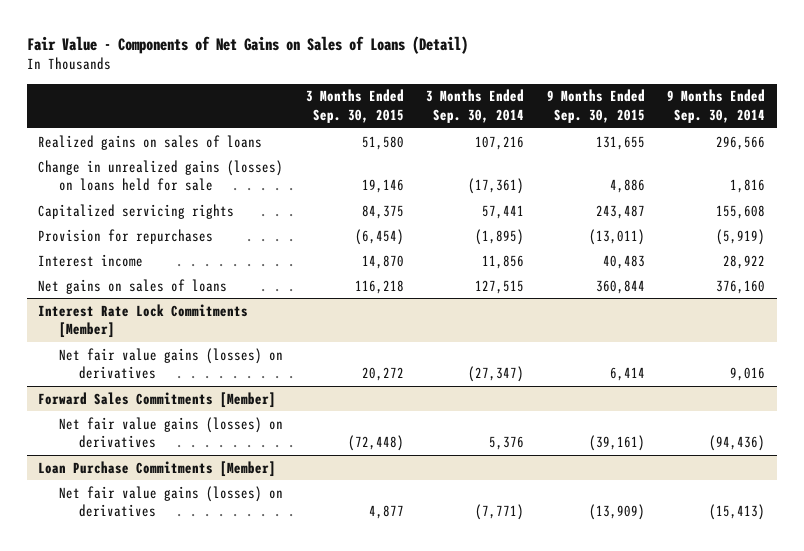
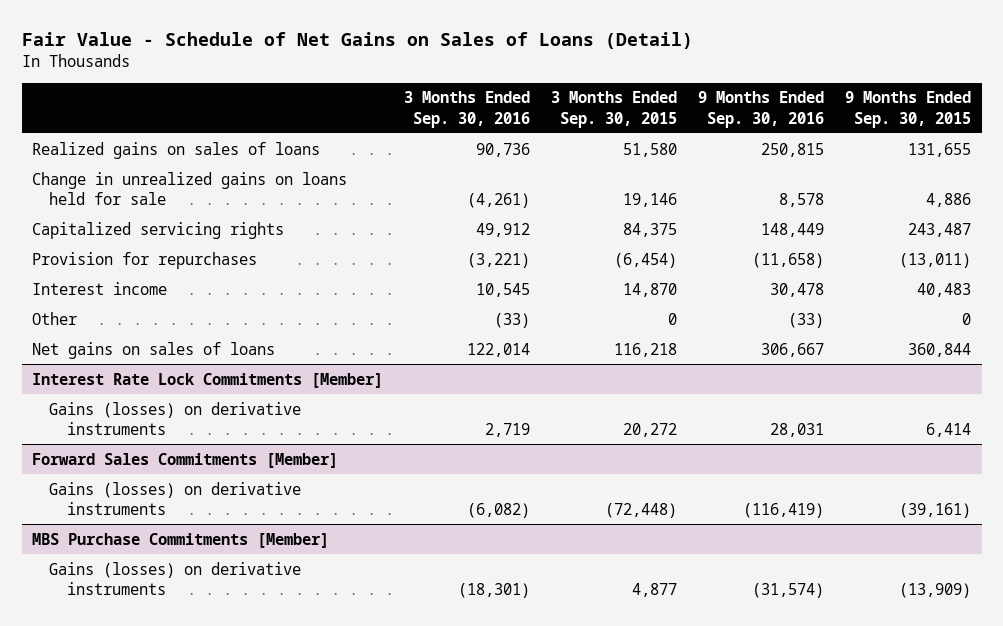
- Fair Value - Components of Net Gains on Sales of Loans (Detail)
+ Fair Value - Schedule of Net Gains on Sales of Loans (Detail)
- | 3 Months Ended Sep. 30, 2015 | 3 Months Ended Sep. 30, 2014 | 9 Months Ended Sep. 30, 2015 | 9 Months Ended Sep. 30, 2014
+ | 3 Months Ended Sep. 30, 2016 | 3 Months Ended Sep. 30, 2015 | 9 Months Ended Sep. 30, 2016 | 9 Months Ended Sep. 30, 2015
- Change in unrealized gains (losses) on loans held for sale | 19,146 | (17,361) | 4,886 | 1,816
+ Change in unrealized gains on loans held for sale | (4,261) | 19,146 | 8,578 | 4,886
+ Other | (33) | 0 | (33) | 0
@ Interest Rate Lock Commitments [Member]
- Net fair value gains (losses) on derivatives | 20,272 | (27,347) | 6,414 | 9,016
+ Gains (losses) on derivative instruments | 2,719 | 20,272 | 28,031 | 6,414
@ Forward Sales Commitments [Member]
- Net fair value gains (losses) on derivatives | (72,448) | 5,376 | (39,161) | (94,436)
- Loan Purchase Commitments [Member]
- Net fair value gains (losses) on derivatives | 4,877 | (7,771) | (13,909) | (15,413)
@ Forward Sales Commitments [Member]
+ Gains (losses) on derivative instruments | (6,082) | (72,448) | (116,419) | (39,161)
+ MBS Purchase Commitments [Member]
+ Gains (losses) on derivative instruments | (18,301) | 4,877 | (31,574) | (13,909)

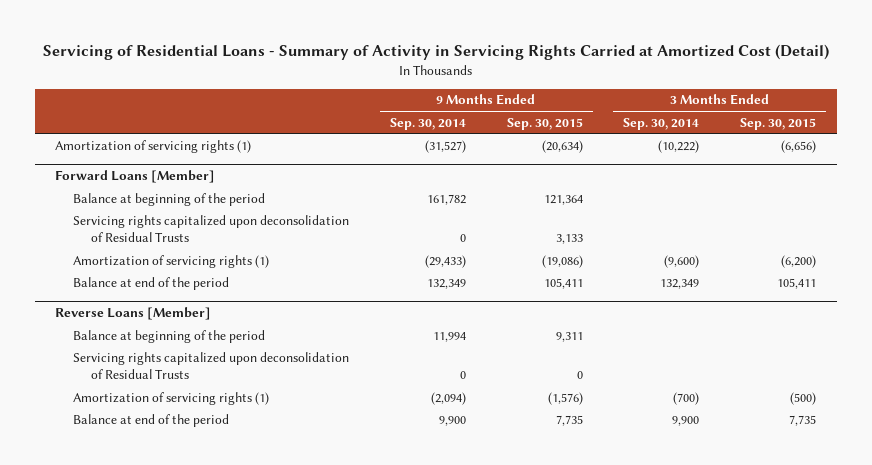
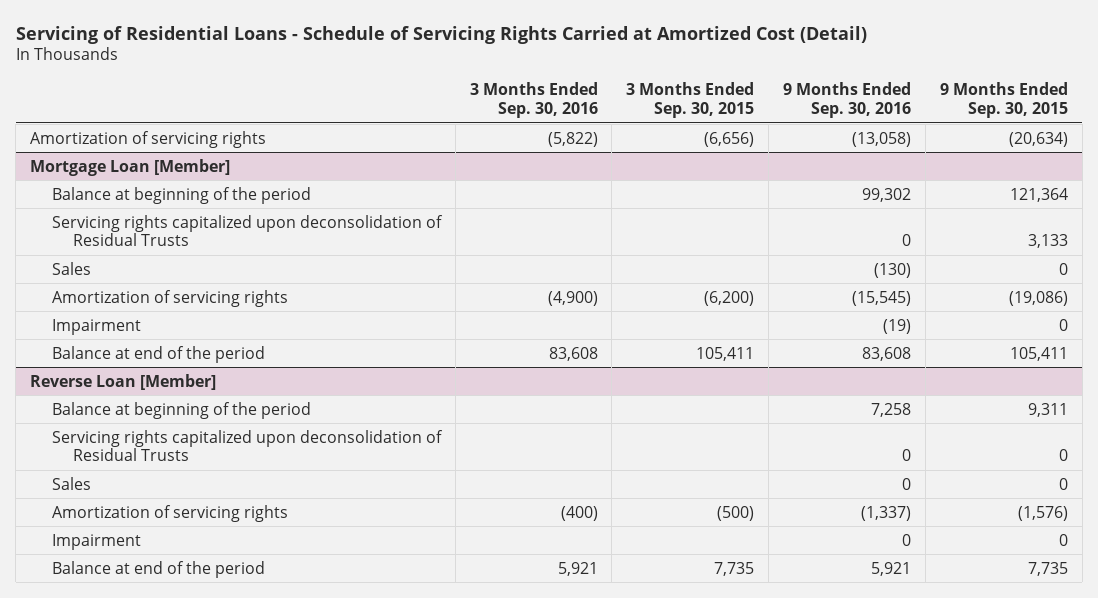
- Servicing of Residential Loans - Summary of Activity in Servicing Rights Carried at Amortized Cost (Detail)
+ Servicing of Residential Loans - Schedule of Servicing Rights Carried at Amortized Cost (Detail)
- | 9 Months Ended Sep. 30, 2014 | 9 Months Ended Sep. 30, 2015 | 3 Months Ended Sep. 30, 2014 | 3 Months Ended Sep. 30, 2015
+ | 3 Months Ended Sep. 30, 2016 | 3 Months Ended Sep. 30, 2015 | 9 Months Ended Sep. 30, 2016 | 9 Months Ended Sep. 30, 2015
- Amortization of servicing rights (1) | (31,527) | (20,634) | (10,222) | (6,656)
- Forward Loans [Member]
+ Amortization of servicing rights | (5,822) | (6,656) | (13,058) | (20,634)
+ Mortgage Loan [Member]
- Amortization of servicing rights (1) | (29,433) | (19,086) | (9,600) | (6,200)
+ Sales | | | (130) | 0
+ Amortization of servicing rights | (4,900) | (6,200) | (15,545) | (19,086)
+ Impairment | | | (19) | 0
- Reverse Loans [Member]
+ Reverse Loan [Member]
- Amortization of servicing rights (1) | (2,094) | (1,576) | (700) | (500)
+ Sales | | | 0 | 0
+ Amortization of servicing rights | (400) | (500) | (1,337) | (1,576)
+ Impairment | | | 0 | 0

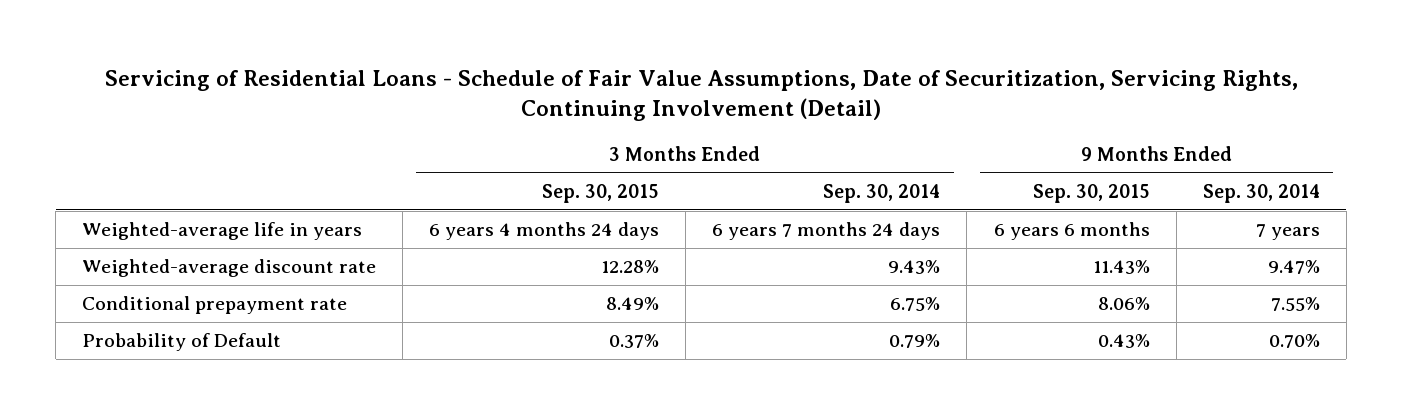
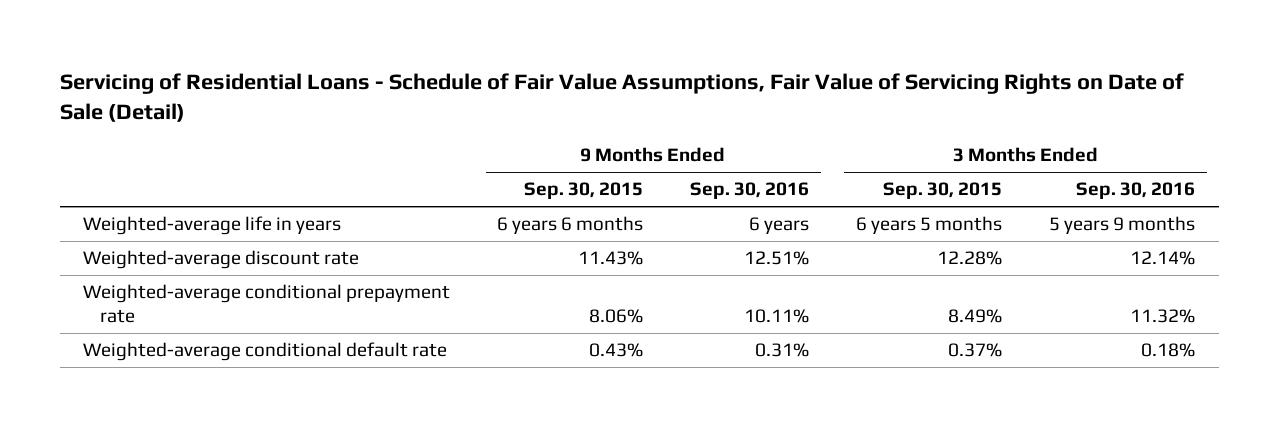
- Servicing of Residential Loans - Schedule of Fair Value Assumptions, Date of Securitization, Servicing Rights, Continuing Involvement (Detail)
+ Servicing of Residential Loans - Schedule of Fair Value Assumptions, Fair Value of Servicing Rights on Date of Sale (Detail)
- | 3 Months Ended Sep. 30, 2015 | 3 Months Ended Sep. 30, 2014 | 9 Months Ended Sep. 30, 2015 | 9 Months Ended Sep. 30, 2014
+ | 9 Months Ended Sep. 30, 2015 | 9 Months Ended Sep. 30, 2016 | 3 Months Ended Sep. 30, 2015 | 3 Months Ended Sep. 30, 2016
- Weighted-average life in years | 6 years 4 months 24 days | 6 years 7 months 24 days | 6 years 6 months | 7 years
+ Weighted-average life in years | 6 years 6 months | 6 years | 6 years 5 months | 5 years 9 months
- Conditional prepayment rate | 8.49% | 6.75% | 8.06% | 7.55%
- Probability of Default | 0.37% | 0.79% | 0.43% | 0.70%
+ Weighted-average conditional prepayment rate | 8.06% | 10.11% | 8.49% | 11.32%
+ Weighted-average conditional default rate | 0.43% | 0.31% | 0.37% | 0.18%

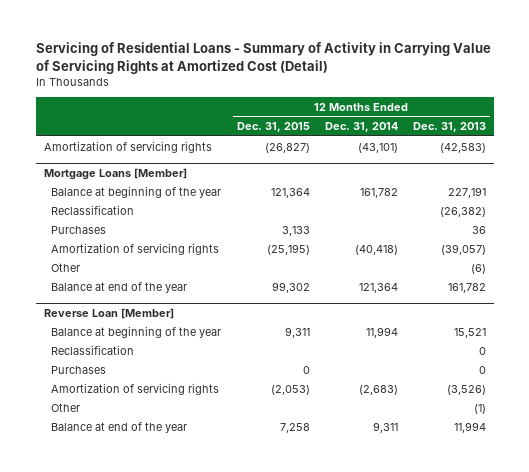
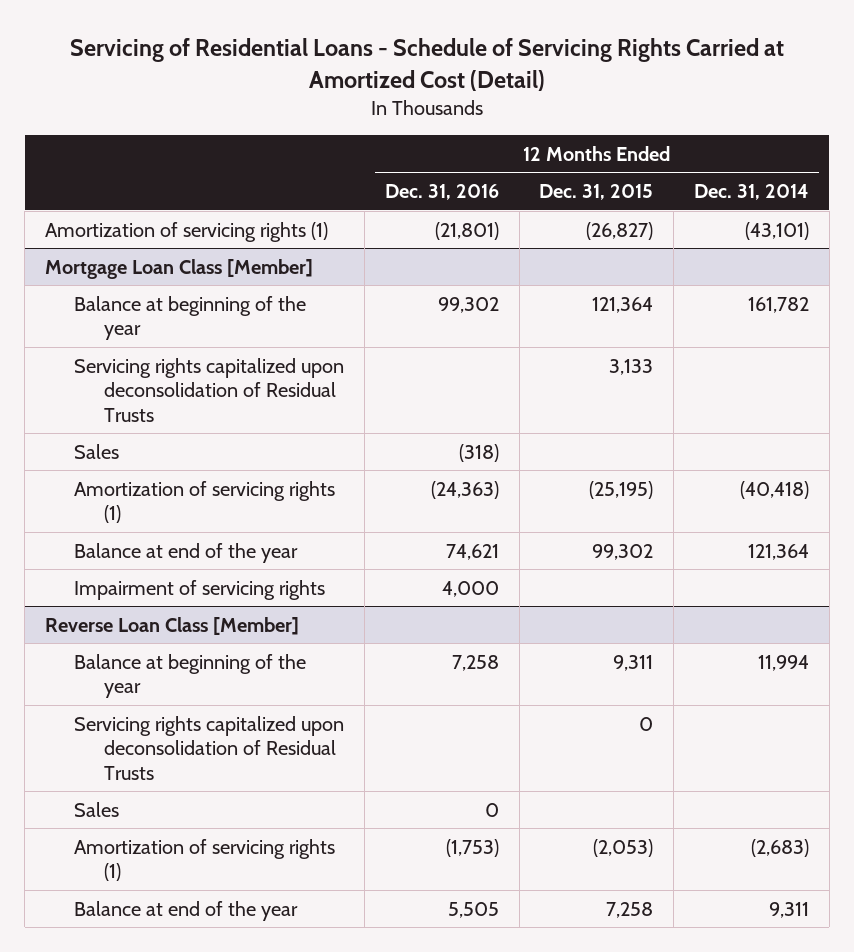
- Servicing of Residential Loans - Summary of Activity in Carrying Value of Servicing Rights at Amortized Cost (Detail)
+ Servicing of Residential Loans - Schedule of Servicing Rights Carried at Amortized Cost (Detail)
- | 12 Months Ended Dec. 31, 2015 | 12 Months Ended Dec. 31, 2014 | 12 Months Ended Dec. 31, 2013
+ | 12 Months Ended Dec. 31, 2016 | 12 Months Ended Dec. 31, 2015 | 12 Months Ended Dec. 31, 2014
- Amortization of servicing rights | (26,827) | (43,101) | (42,583)
- Mortgage Loans [Member]
+ Amortization of servicing rights (1) | (21,801) | (26,827) | (43,101)
+ Mortgage Loan Class [Member]
- Reclassification | | | (26,382)
- Purchases | 3,133 | | 36
- Amortization of servicing rights | (25,195) | (40,418) | (39,057)
- Other | | | (6)
+ Servicing rights capitalized upon deconsolidation of Residual Trusts | | 3,133 |
+ Sales | (318) | |
+ Amortization of servicing rights (1) | (24,363) | (25,195) | (40,418)
- Reverse Loan [Member]
+ Impairment of servicing rights | 4,000 | |
+ Reverse Loan Class [Member]
- Reclassification | | | 0
- Purchases | 0 | | 0
- Amortization of servicing rights | (2,053) | (2,683) | (3,526)
- Other | | | (1)
+ Servicing rights capitalized upon deconsolidation of Residual Trusts | | 0 |
+ Sales | 0 | |
+ Amortization of servicing rights (1) | (1,753) | (2,053) | (2,683)

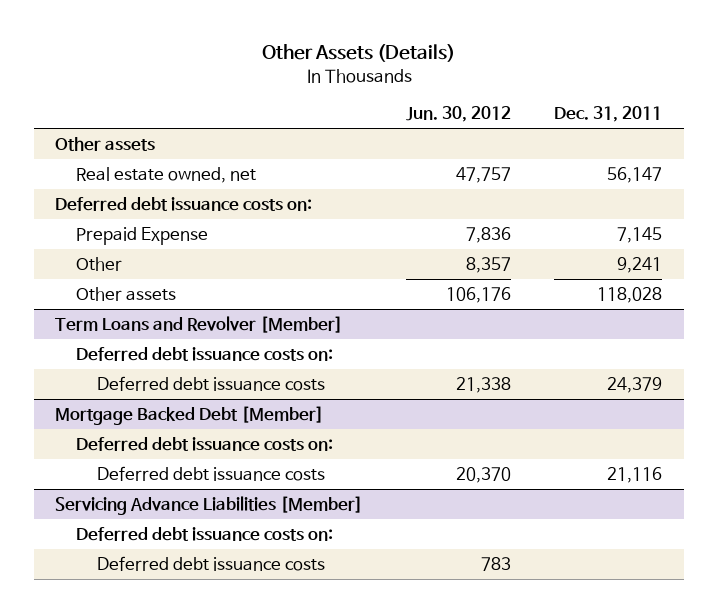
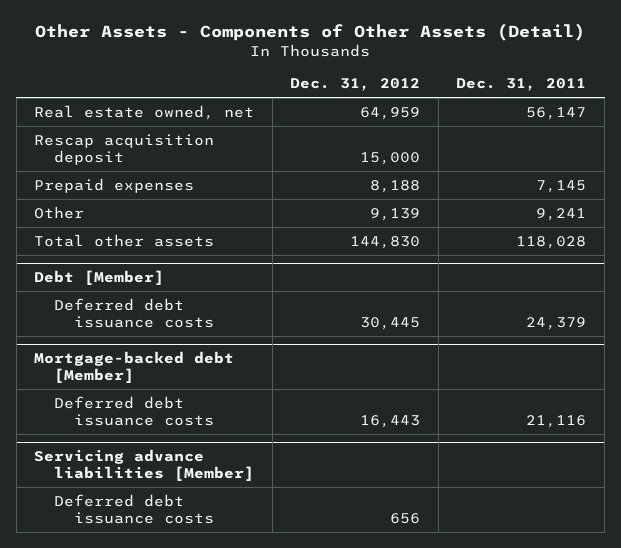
- Other Assets (Details)
+ Other Assets - Components of Other Assets (Detail)
- | Jun. 30, 2012 | Dec. 31, 2011
+ | Dec. 31, 2012 | Dec. 31, 2011
- Other assets
- Deferred debt issuance costs on:
- Prepaid Expense | 7,836 | 7,145
+ Rescap acquisition deposit | 15,000 |
+ Prepaid expenses | 8,188 | 7,145
- Other assets | 106,176 | 118,028
- Term Loans and Revolver [Member]
- Deferred debt issuance costs on:
+ Total other assets | 144,830 | 118,028
+ Debt [Member]
- Mortgage Backed Debt [Member]
- Deferred debt issuance costs on:
+ Mortgage-backed debt [Member]
- Servicing Advance Liabilities [Member]
- Deferred debt issuance costs on:
+ Servicing advance liabilities [Member]

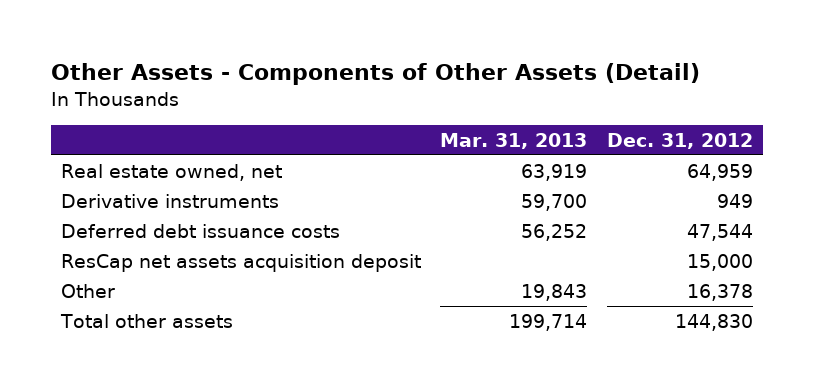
- | Dec. 31, 2012 | Dec. 31, 2011
+ | Mar. 31, 2013 | Dec. 31, 2012
- Rescap acquisition deposit | 15,000 |
- Prepaid expenses | 8,188 | 7,145
- Other | 9,139 | 9,241
+ Derivative instruments | 59,700 | 949
+ Deferred debt issuance costs | 56,252 | 47,544
+ ResCap net assets acquisition deposit | | 15,000
+ Other | 19,843 | 16,378
- Debt [Member]
- Deferred debt issuance costs | 30,445 | 24,379
- Mortgage-backed debt [Member]
- Deferred debt issuance costs | 16,443 | 21,116
- Servicing advance liabilities [Member]
- Deferred debt issuance costs | 656 |

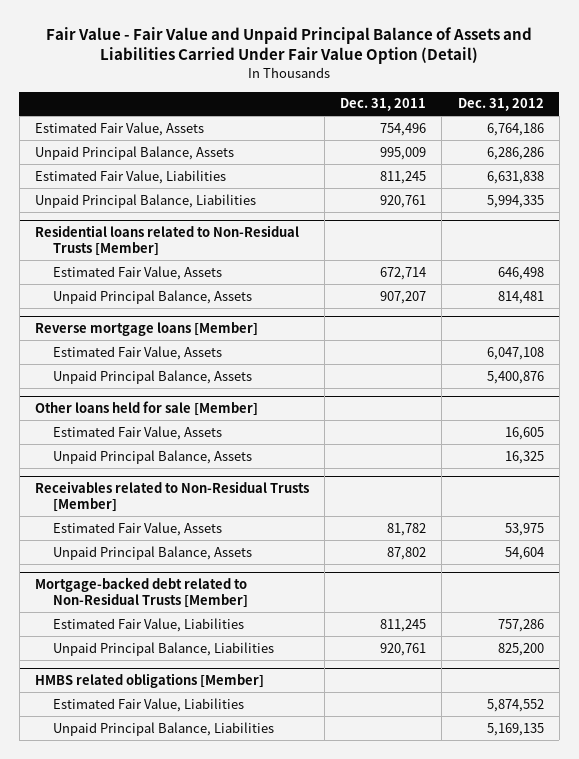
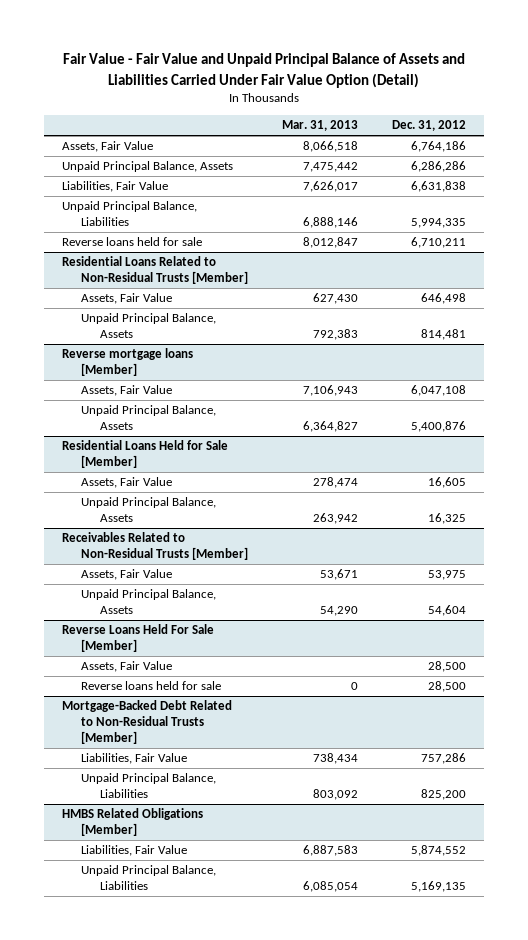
- | Dec. 31, 2011 | Dec. 31, 2012
+ | Mar. 31, 2013 | Dec. 31, 2012
- Estimated Fair Value, Assets | 754,496 | 6,764,186
+ Assets, Fair Value | 8,066,518 | 6,764,186
- Estimated Fair Value, Liabilities | 811,245 | 6,631,838
+ Liabilities, Fair Value | 7,626,017 | 6,631,838
- Residential loans related to Non-Residual Trusts [Member]
- Estimated Fair Value, Assets | 672,714 | 646,498
+ Reverse loans held for sale | 8,012,847 | 6,710,211
+ Residential Loans Related to Non-Residual Trusts [Member]
+ Assets, Fair Value | 627,430 | 646,498
@ Reverse mortgage loans [Member]
- Estimated Fair Value, Assets | | 6,047,108
+ Assets, Fair Value | 7,106,943 | 6,047,108
- Other loans held for sale [Member]
- Estimated Fair Value, Assets | | 16,605
+ Residential Loans Held for Sale [Member]
+ Assets, Fair Value | 278,474 | 16,605
- Receivables related to Non-Residual Trusts [Member]
- Estimated Fair Value, Assets | 81,782 | 53,975
+ Receivables Related to Non-Residual Trusts [Member]
+ Assets, Fair Value | 53,671 | 53,975
- Mortgage-backed debt related to Non-Residual Trusts [Member]
- Estimated Fair Value, Liabilities | 811,245 | 757,286
+ Reverse Loans Held For Sale [Member]
+ Assets, Fair Value | | 28,500
+ Reverse loans held for sale | 0 | 28,500
+ Mortgage-Backed Debt Related to Non-Residual Trusts [Member]
+ Liabilities, Fair Value | 738,434 | 757,286
- HMBS related obligations [Member]
- Estimated Fair Value, Liabilities | | 5,874,552
+ HMBS Related Obligations [Member]
+ Liabilities, Fair Value | 6,887,583 | 5,874,552

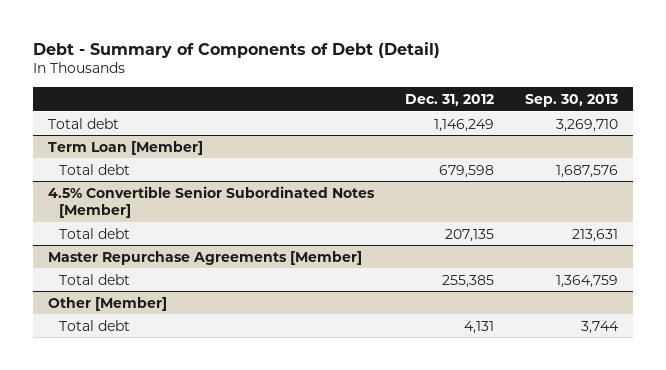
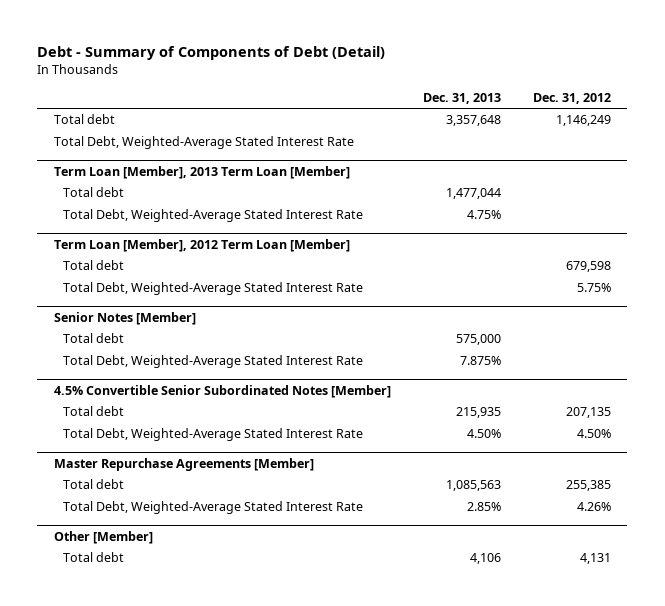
- | Dec. 31, 2012 | Sep. 30, 2013
+ | Dec. 31, 2013 | Dec. 31, 2012
- Term Loan [Member]
+ Total Debt, Weighted-Average Stated Interest Rate
+ Term Loan [Member], 2013 Term Loan [Member]
+ Total debt | 1,477,044 |
+ Total Debt, Weighted-Average Stated Interest Rate | 4.75% |
+ Term Loan [Member], 2012 Term Loan [Member]
+ Total Debt, Weighted-Average Stated Interest Rate | | 5.75%
+ Senior Notes [Member]
+ Total debt | 575,000 |
+ Total Debt, Weighted-Average Stated Interest Rate | 7.875% |
@ 4.5% Convertible Senior Subordinated Notes [Member]
+ Total Debt, Weighted-Average Stated Interest Rate | 4.50% | 4.50%
@ Master Repurchase Agreements [Member]
+ Total Debt, Weighted-Average Stated Interest Rate | 2.85% | 4.26%

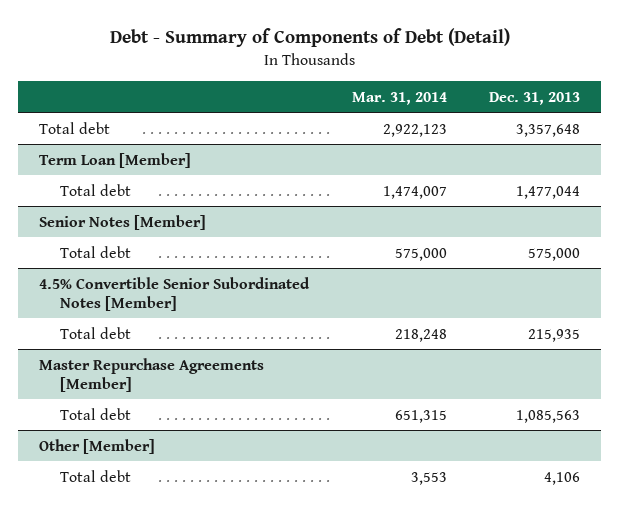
- | Dec. 31, 2013 | Dec. 31, 2012
+ | Mar. 31, 2014 | Dec. 31, 2013
- Total Debt, Weighted-Average Stated Interest Rate
- Term Loan [Member], 2013 Term Loan [Member]
+ Term Loan [Member]
- Total Debt, Weighted-Average Stated Interest Rate | 4.75% |
- Term Loan [Member], 2012 Term Loan [Member]
- Total debt | | 679,598
- Total Debt, Weighted-Average Stated Interest Rate | | 5.75%
@ Senior Notes [Member]
- Total Debt, Weighted-Average Stated Interest Rate | 7.875% |
@ 4.5% Convertible Senior Subordinated Notes [Member]
- Total Debt, Weighted-Average Stated Interest Rate | 4.50% | 4.50%
@ Master Repurchase Agreements [Member]
- Total Debt, Weighted-Average Stated Interest Rate | 2.85% | 4.26%

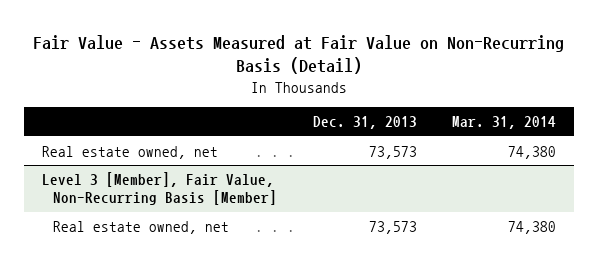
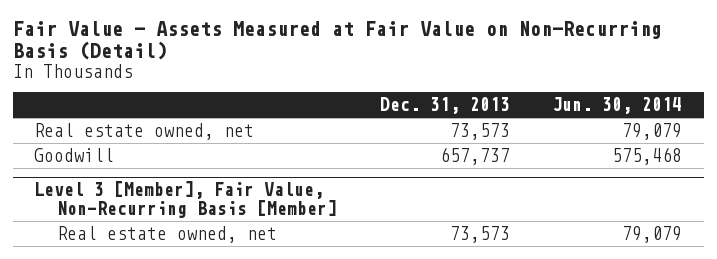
- | Dec. 31, 2013 | Mar. 31, 2014
+ | Dec. 31, 2013 | Jun. 30, 2014
+ Goodwill | 657,737 | 575,468

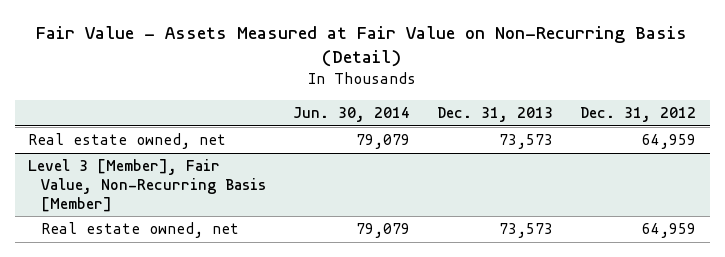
- | Dec. 31, 2013 | Jun. 30, 2014
+ | Jun. 30, 2014 | Dec. 31, 2013 | Dec. 31, 2012
- Goodwill | 657,737 | 575,468

